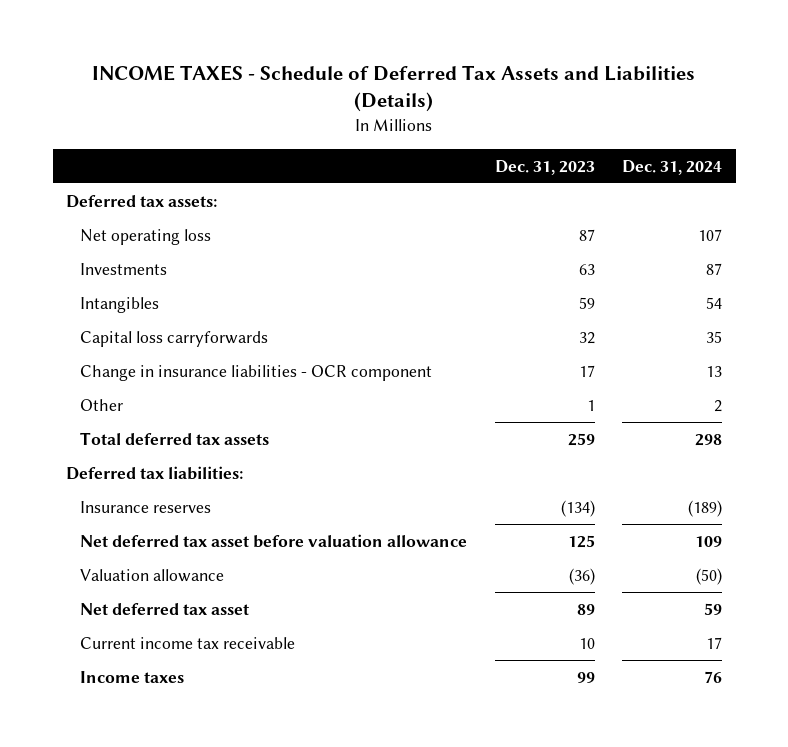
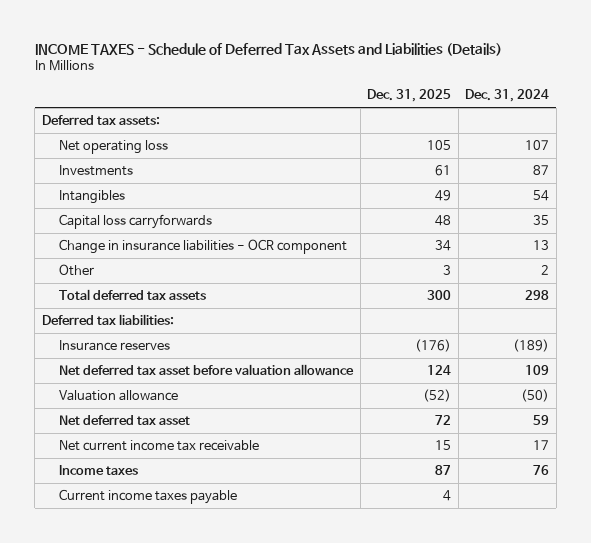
- | Dec. 31, 2023 | Dec. 31, 2024
+ | Dec. 31, 2025 | Dec. 31, 2024
- Current income tax receivable | 10 | 17
+ Net current income tax receivable | 15 | 17
+ Current income taxes payable | 4 |

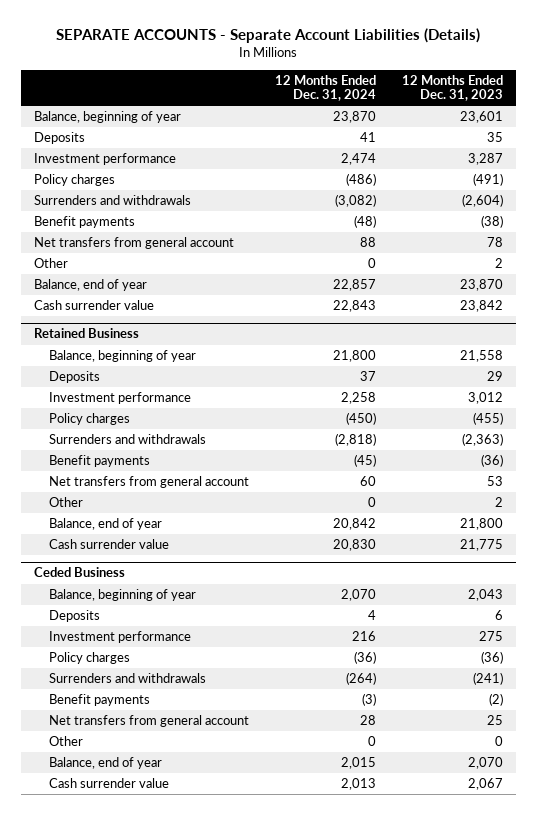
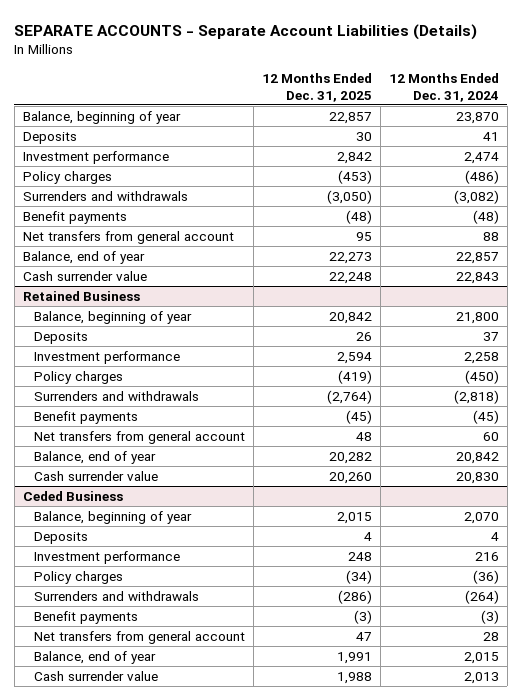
- | 12 Months Ended Dec. 31, 2024 | 12 Months Ended Dec. 31, 2023
+ | 12 Months Ended Dec. 31, 2025 | 12 Months Ended Dec. 31, 2024
- Other | 0 | 2
@ Retained Business
- Other | 0 | 2
@ Ceded Business
- Other | 0 | 0

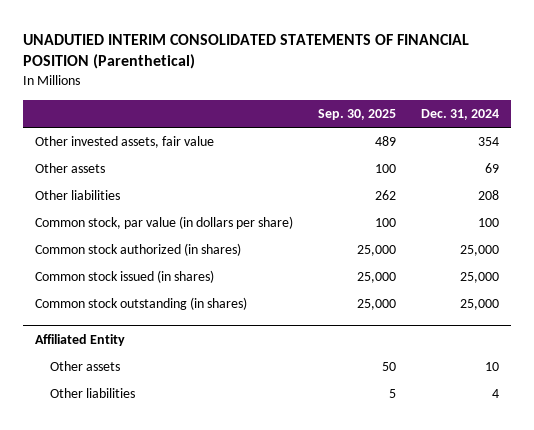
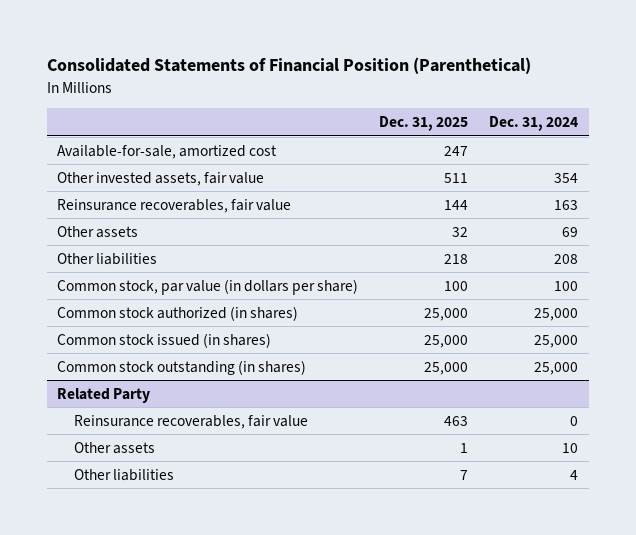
- UNADUTIED INTERIM CONSOLIDATED STATEMENTS OF FINANCIAL POSITION (Parenthetical)
+ Consolidated Statements of Financial Position (Parenthetical)
- | Sep. 30, 2025 | Dec. 31, 2024
+ | Dec. 31, 2025 | Dec. 31, 2024
+ Available-for-sale, amortized cost | 247 |
+ Reinsurance recoverables, fair value | 144 | 163
- Affiliated Entity
+ Related Party
+ Reinsurance recoverables, fair value | 463 | 0

